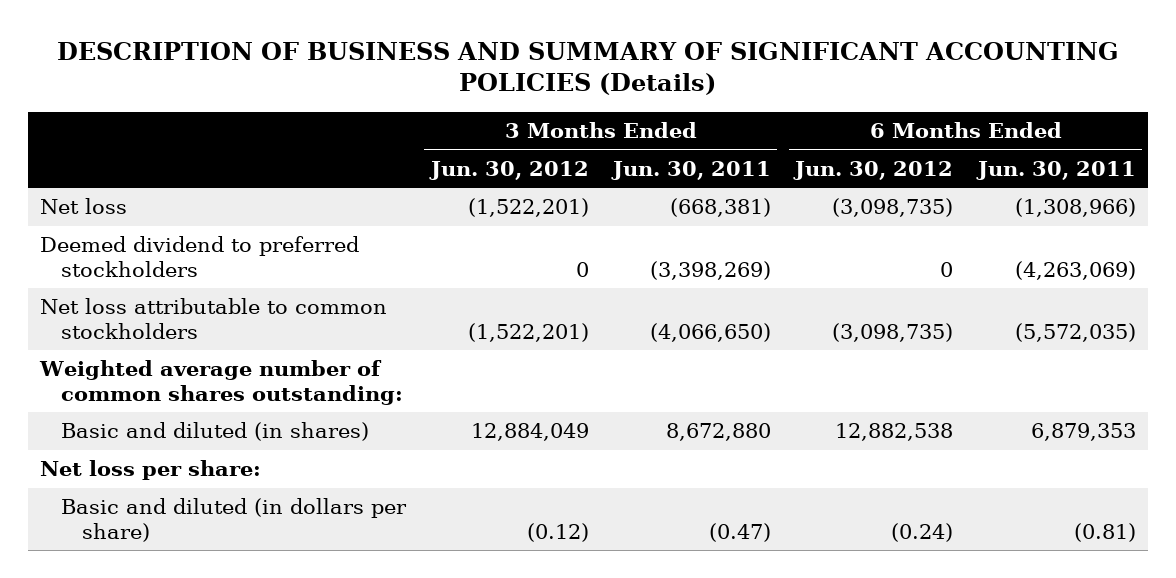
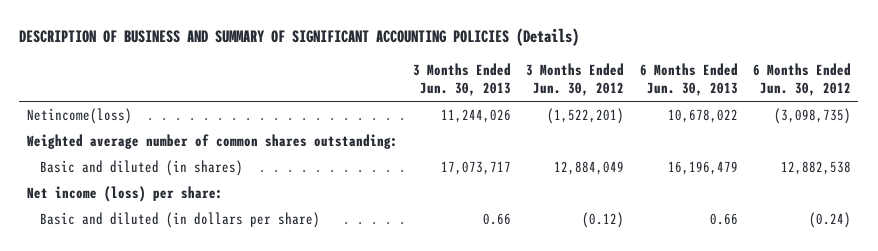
- | 3 Months Ended Jun. 30, 2012 | 3 Months Ended Jun. 30, 2011 | 6 Months Ended Jun. 30, 2012 | 6 Months Ended Jun. 30, 2011
+ | 3 Months Ended Jun. 30, 2013 | 3 Months Ended Jun. 30, 2012 | 6 Months Ended Jun. 30, 2013 | 6 Months Ended Jun. 30, 2012
- Net loss | (1,522,201) | (668,381) | (3,098,735) | (1,308,966)
- Deemed dividend to preferred stockholders | 0 | (3,398,269) | 0 | (4,263,069)
- Net loss attributable to common stockholders | (1,522,201) | (4,066,650) | (3,098,735) | (5,572,035)
+ Netincome(loss) | 11,244,026 | (1,522,201) | 10,678,022 | (3,098,735)
- Net loss per share:
+ Net income (loss) per share:

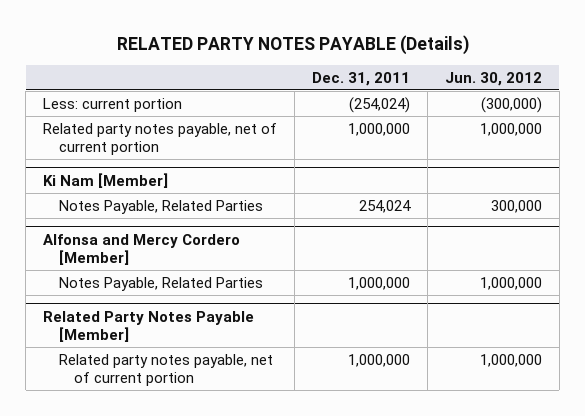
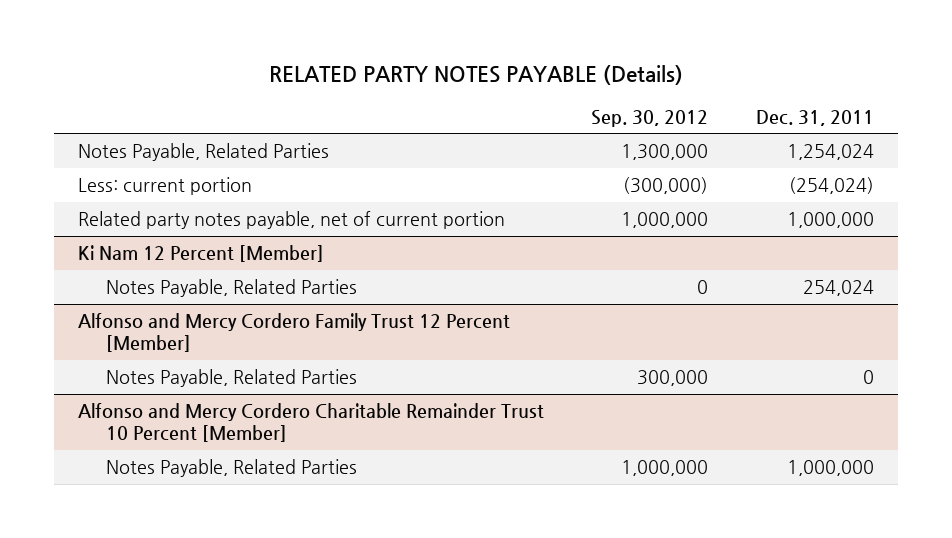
- | Dec. 31, 2011 | Jun. 30, 2012
+ | Sep. 30, 2012 | Dec. 31, 2011
+ Notes Payable, Related Parties | 1,300,000 | 1,254,024
- Ki Nam [Member]
+ Ki Nam 12 Percent [Member]
- Alfonsa and Mercy Cordero [Member]
+ Alfonso and Mercy Cordero Family Trust 12 Percent [Member]
+ Notes Payable, Related Parties | 300,000 | 0
+ Alfonso and Mercy Cordero Charitable Remainder Trust 10 Percent [Member]
- Related Party Notes Payable [Member]
- Related party notes payable, net of current portion | 1,000,000 | 1,000,000

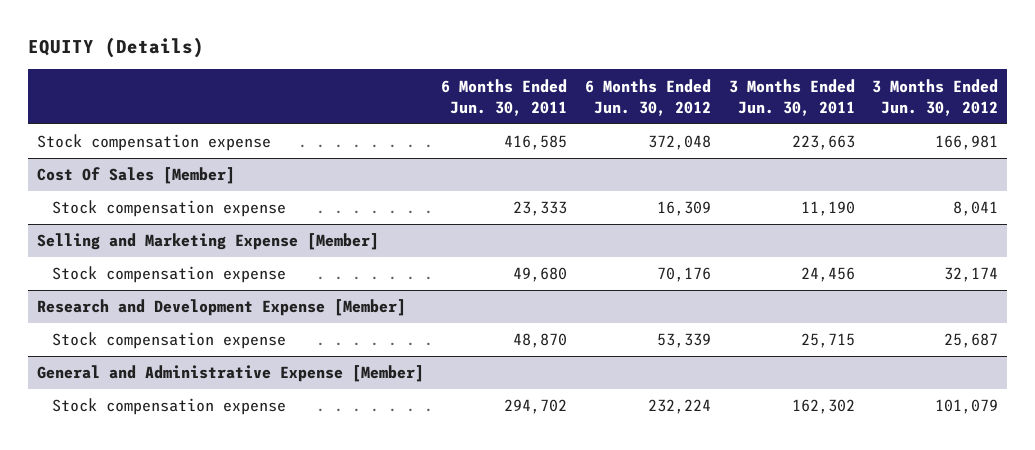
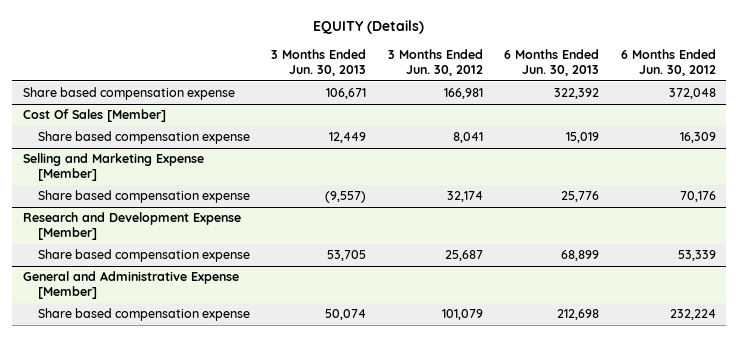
- | 6 Months Ended Jun. 30, 2011 | 6 Months Ended Jun. 30, 2012 | 3 Months Ended Jun. 30, 2011 | 3 Months Ended Jun. 30, 2012
+ | 3 Months Ended Jun. 30, 2013 | 3 Months Ended Jun. 30, 2012 | 6 Months Ended Jun. 30, 2013 | 6 Months Ended Jun. 30, 2012
- Stock compensation expense | 416,585 | 372,048 | 223,663 | 166,981
+ Share based compensation expense | 106,671 | 166,981 | 322,392 | 372,048
@ Cost Of Sales [Member]
- Stock compensation expense | 23,333 | 16,309 | 11,190 | 8,041
+ Share based compensation expense | 12,449 | 8,041 | 15,019 | 16,309
@ Selling and Marketing Expense [Member]
- Stock compensation expense | 49,680 | 70,176 | 24,456 | 32,174
+ Share based compensation expense | (9,557) | 32,174 | 25,776 | 70,176
@ Research and Development Expense [Member]
- Stock compensation expense | 48,870 | 53,339 | 25,715 | 25,687
+ Share based compensation expense | 53,705 | 25,687 | 68,899 | 53,339
@ General and Administrative Expense [Member]
- Stock compensation expense | 294,702 | 232,224 | 162,302 | 101,079
+ Share based compensation expense | 50,074 | 101,079 | 212,698 | 232,224

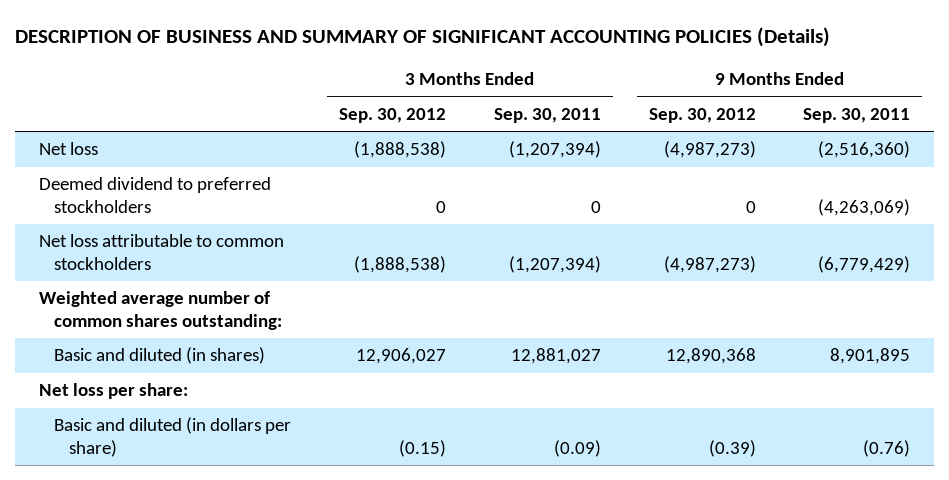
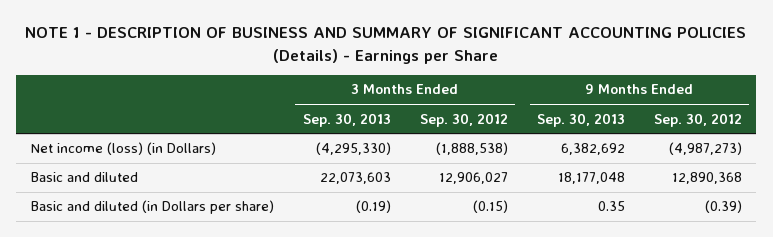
- DESCRIPTION OF BUSINESS AND SUMMARY OF SIGNIFICANT ACCOUNTING POLICIES (Details)
+ NOTE 1 - DESCRIPTION OF BUSINESS AND SUMMARY OF SIGNIFICANT ACCOUNTING POLICIES (Details) - Earnings per Share
- | 3 Months Ended Sep. 30, 2012 | 3 Months Ended Sep. 30, 2011 | 9 Months Ended Sep. 30, 2012 | 9 Months Ended Sep. 30, 2011
+ | 3 Months Ended Sep. 30, 2013 | 3 Months Ended Sep. 30, 2012 | 9 Months Ended Sep. 30, 2013 | 9 Months Ended Sep. 30, 2012
- Net loss | (1,888,538) | (1,207,394) | (4,987,273) | (2,516,360)
- Deemed dividend to preferred stockholders | 0 | 0 | 0 | (4,263,069)
- Net loss attributable to common stockholders | (1,888,538) | (1,207,394) | (4,987,273) | (6,779,429)
- Weighted average number of common shares outstanding:
- Basic and diluted (in shares) | 12,906,027 | 12,881,027 | 12,890,368 | 8,901,895
- Net loss per share:
- Basic and diluted (in dollars per share) | (0.15) | (0.09) | (0.39) | (0.76)
+ Net income (loss) (in Dollars) | (4,295,330) | (1,888,538) | 6,382,692 | (4,987,273)
+ Basic and diluted | 22,073,603 | 12,906,027 | 18,177,048 | 12,890,368
+ Basic and diluted (in Dollars per share) | (0.19) | (0.15) | 0.35 | (0.39)

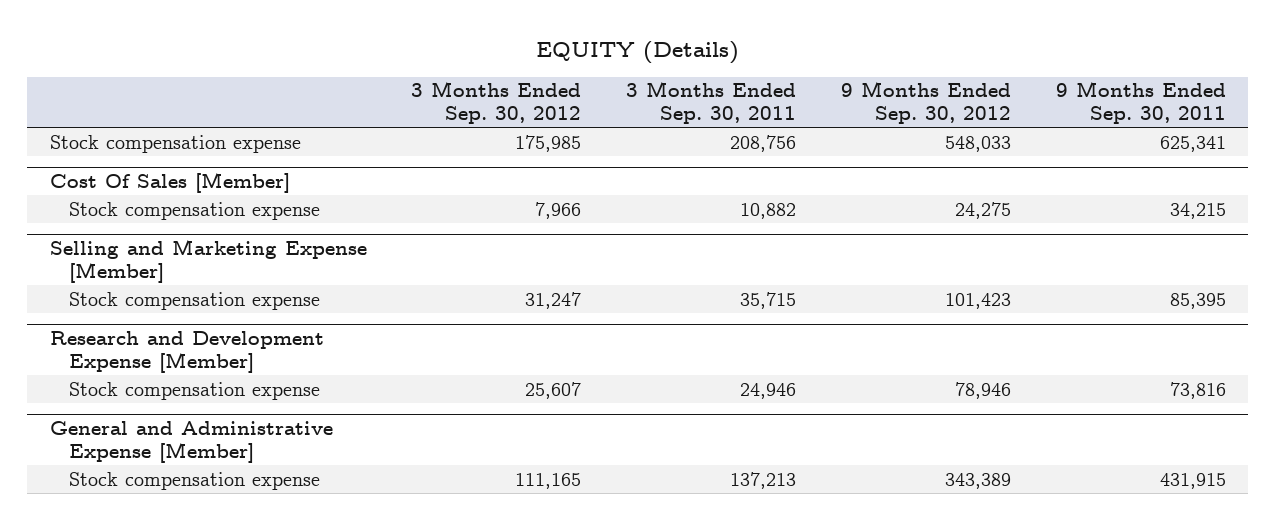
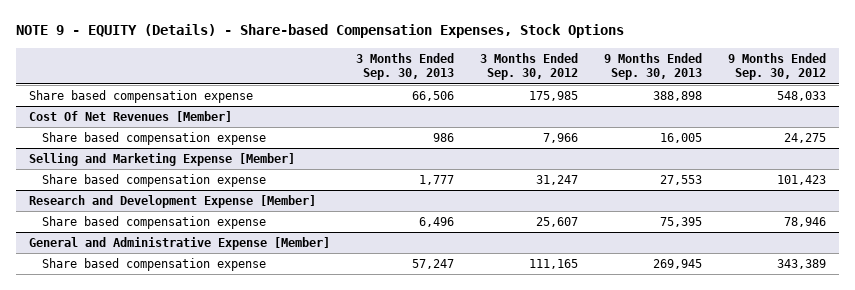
- EQUITY (Details)
+ NOTE 9 - EQUITY (Details) - Share-based Compensation Expenses, Stock Options
- | 3 Months Ended Sep. 30, 2012 | 3 Months Ended Sep. 30, 2011 | 9 Months Ended Sep. 30, 2012 | 9 Months Ended Sep. 30, 2011
+ | 3 Months Ended Sep. 30, 2013 | 3 Months Ended Sep. 30, 2012 | 9 Months Ended Sep. 30, 2013 | 9 Months Ended Sep. 30, 2012
- Stock compensation expense | 175,985 | 208,756 | 548,033 | 625,341
- Cost Of Sales [Member]
- Stock compensation expense | 7,966 | 10,882 | 24,275 | 34,215
+ Share based compensation expense | 66,506 | 175,985 | 388,898 | 548,033
+ Cost Of Net Revenues [Member]
+ Share based compensation expense | 986 | 7,966 | 16,005 | 24,275
@ Selling and Marketing Expense [Member]
- Stock compensation expense | 31,247 | 35,715 | 101,423 | 85,395
+ Share based compensation expense | 1,777 | 31,247 | 27,553 | 101,423
@ Research and Development Expense [Member]
- Stock compensation expense | 25,607 | 24,946 | 78,946 | 73,816
+ Share based compensation expense | 6,496 | 25,607 | 75,395 | 78,946
@ General and Administrative Expense [Member]
- Stock compensation expense | 111,165 | 137,213 | 343,389 | 431,915
+ Share based compensation expense | 57,247 | 111,165 | 269,945 | 343,389

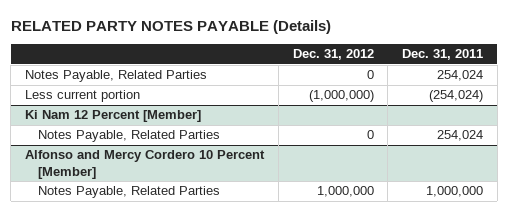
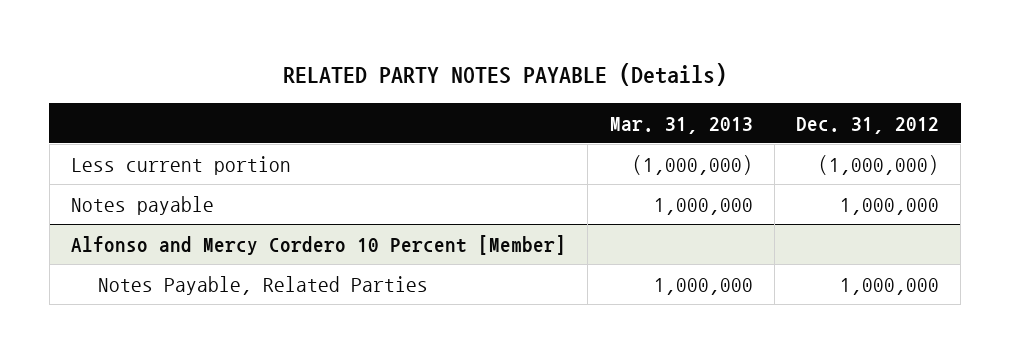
- | Dec. 31, 2012 | Dec. 31, 2011
+ | Mar. 31, 2013 | Dec. 31, 2012
- Notes Payable, Related Parties | 0 | 254,024
- Ki Nam 12 Percent [Member]
- Notes Payable, Related Parties | 0 | 254,024
+ Notes payable | 1,000,000 | 1,000,000

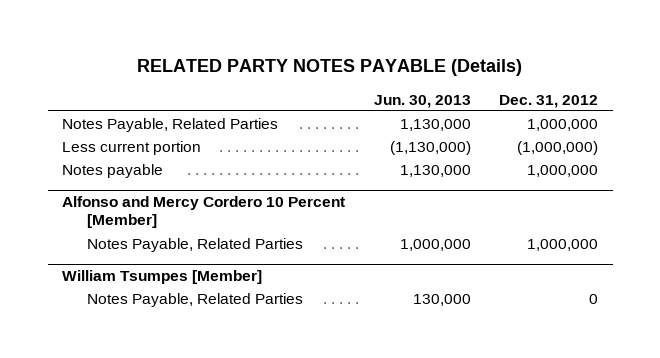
- | Mar. 31, 2013 | Dec. 31, 2012
+ | Jun. 30, 2013 | Dec. 31, 2012
+ Notes Payable, Related Parties | 1,130,000 | 1,000,000
+ William Tsumpes [Member]
+ Notes Payable, Related Parties | 130,000 | 0

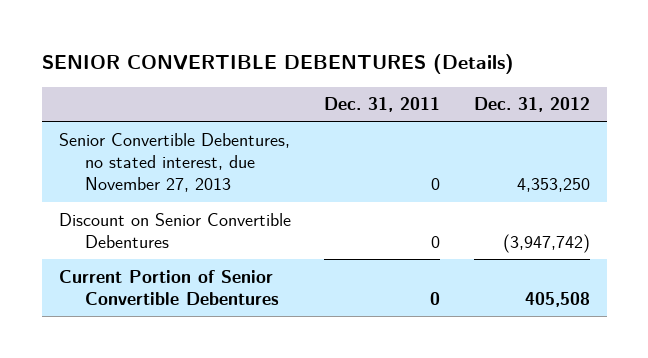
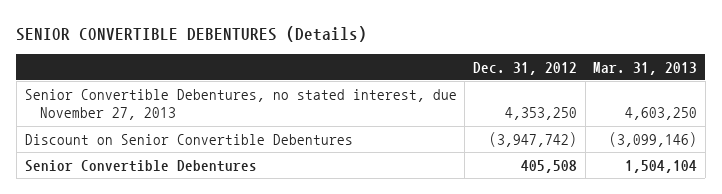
- | Dec. 31, 2011 | Dec. 31, 2012
+ | Dec. 31, 2012 | Mar. 31, 2013
- Current Portion of Senior Convertible Debentures | 0 | 405,508
+ Senior Convertible Debentures | 405,508 | 1,504,104

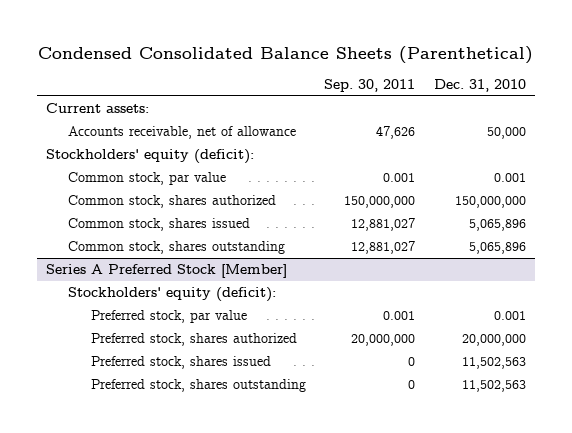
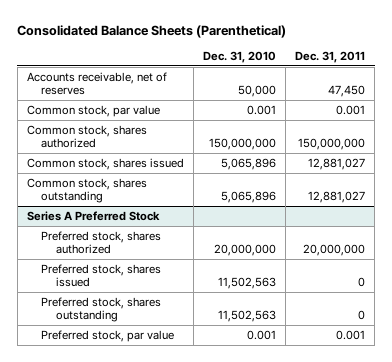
- Condensed Consolidated Balance Sheets (Parenthetical)
+ Consolidated Balance Sheets (Parenthetical)
- | Sep. 30, 2011 | Dec. 31, 2010
+ | Dec. 31, 2010 | Dec. 31, 2011
- Current assets:
- Accounts receivable, net of allowance | 47,626 | 50,000
- Stockholders' equity (deficit):
+ Accounts receivable, net of reserves | 50,000 | 47,450
- Series A Preferred Stock [Member]
- Stockholders' equity (deficit):
- Preferred stock, par value | 0.001 | 0.001
+ Series A Preferred Stock
+ Preferred stock, par value | 0.001 | 0.001

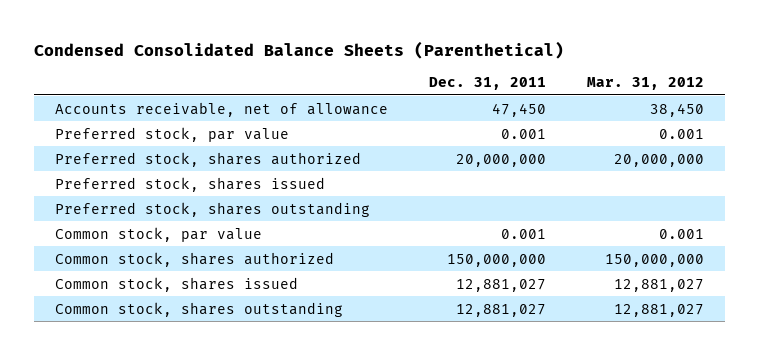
- Consolidated Balance Sheets (Parenthetical)
+ Condensed Consolidated Balance Sheets (Parenthetical)
- | Dec. 31, 2010 | Dec. 31, 2011
+ | Dec. 31, 2011 | Mar. 31, 2012
- Accounts receivable, net of reserves | 50,000 | 47,450
+ Accounts receivable, net of allowance | 47,450 | 38,450
+ Preferred stock, par value | 0.001 | 0.001
+ Preferred stock, shares authorized | 20,000,000 | 20,000,000
+ Preferred stock, shares issued
+ Preferred stock, shares outstanding
- Series A Preferred Stock
- Preferred stock, shares authorized | 20,000,000 | 20,000,000
- Preferred stock, shares issued | 11,502,563 | 0
- Preferred stock, shares outstanding | 11,502,563 | 0
- Preferred stock, par value | 0.001 | 0.001

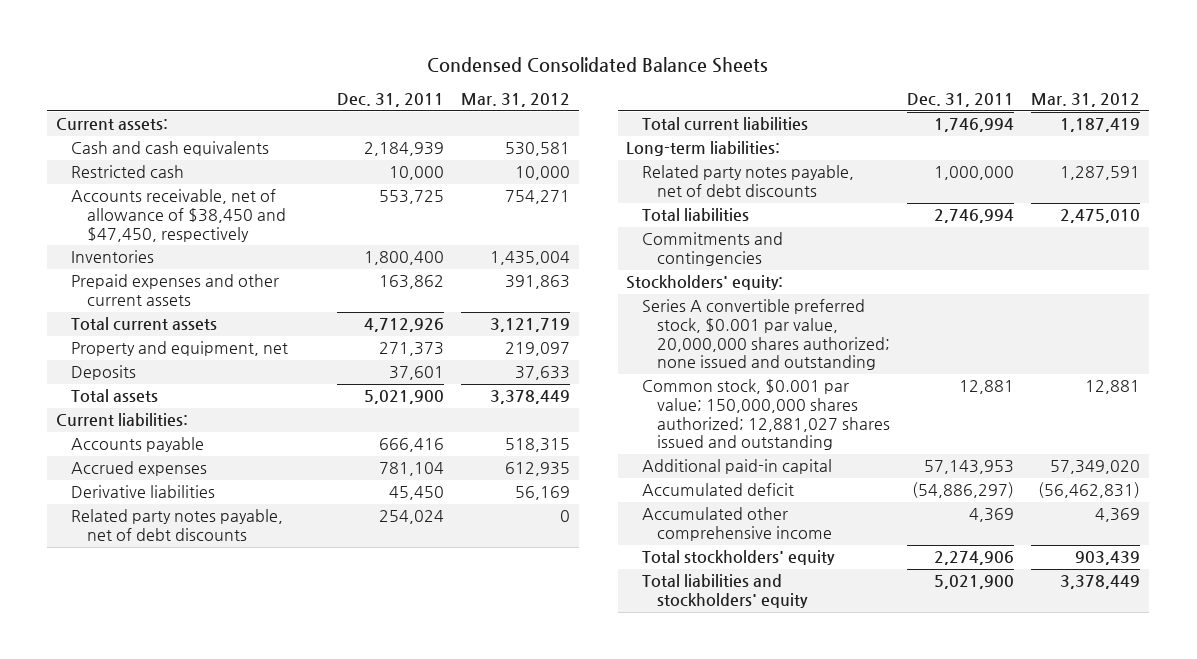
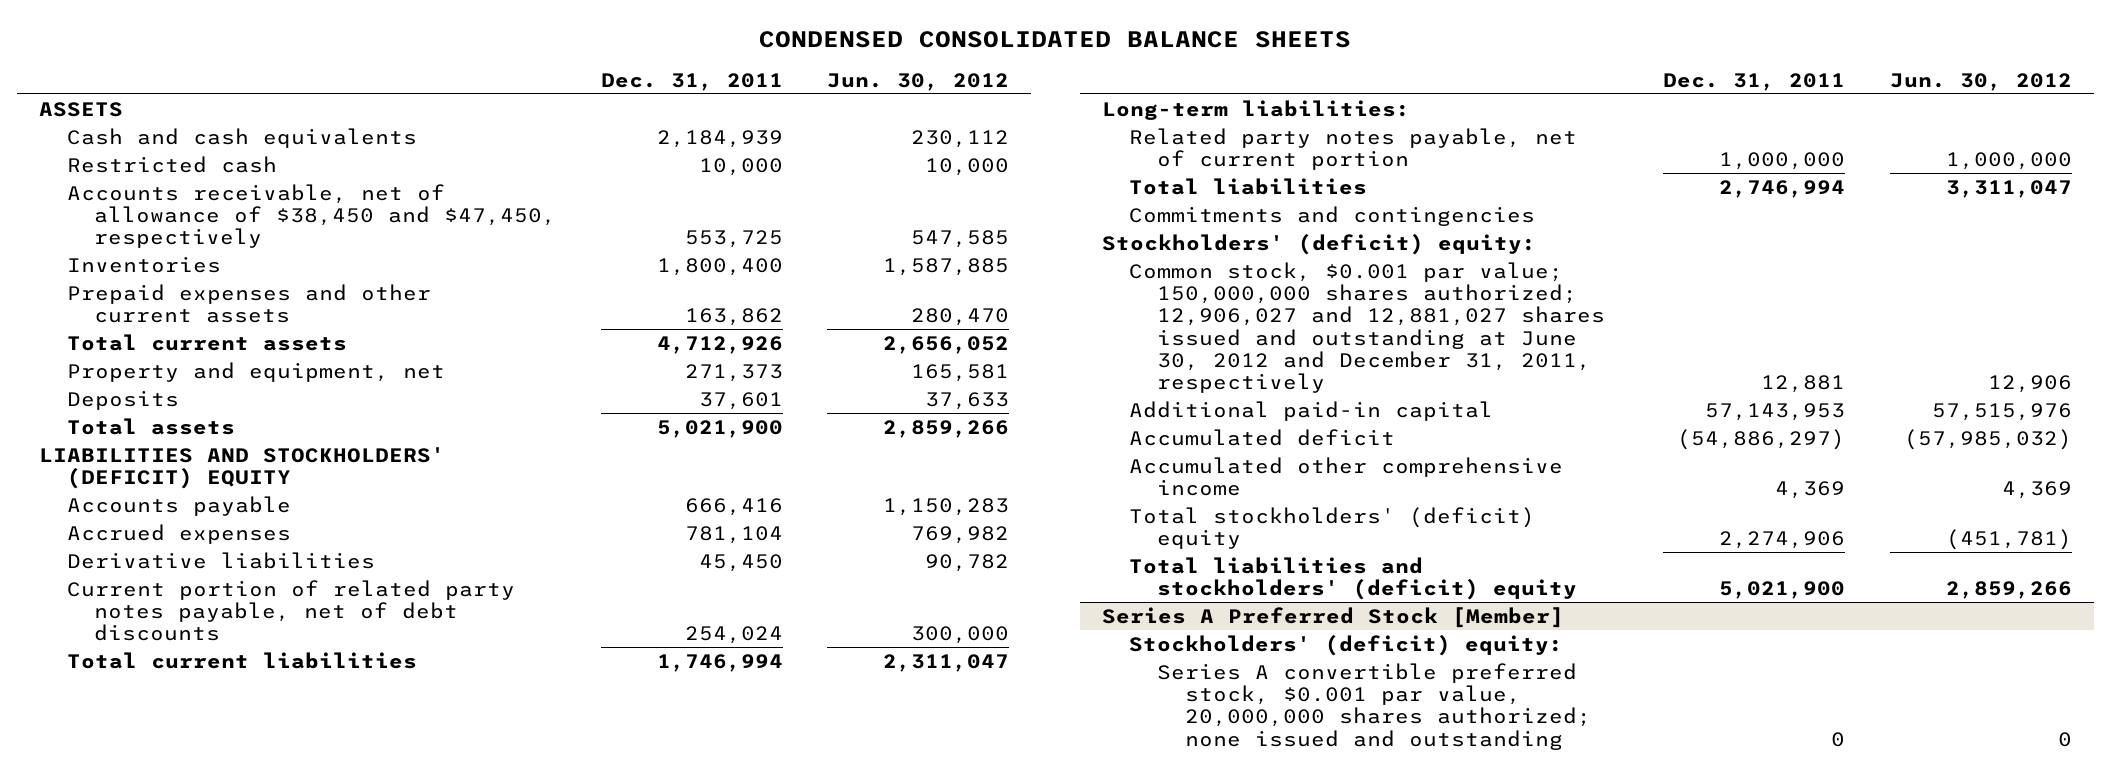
- Condensed Consolidated Balance Sheets
+ CONDENSED CONSOLIDATED BALANCE SHEETS
- | Dec. 31, 2011 | Mar. 31, 2012
+ | Dec. 31, 2011 | Jun. 30, 2012
- Current assets:
+ ASSETS
- Current liabilities:
+ LIABILITIES AND STOCKHOLDERS' (DEFICIT) EQUITY
- Related party notes payable, net of debt discounts | 254,024 | 0
+ Current portion of related party notes payable, net of debt discounts | 254,024 | 300,000
- Related party notes payable, net of debt discounts | 1,000,000 | 1,287,591
+ Related party notes payable, net of current portion | 1,000,000 | 1,000,000
- Stockholders' equity:
- Series A convertible preferred stock, $0.001 par value, 20,000,000 shares authorized; none issued and outstanding
- Common stock, $0.001 par value; 150,000,000 shares authorized; 12,881,027 shares issued and outstanding | 12,881 | 12,881
+ Stockholders' (deficit) equity:
+ Common stock, $0.001 par value; 150,000,000 shares authorized; 12,906,027 and 12,881,027 shares issued and outstanding at June 30, 2012 and December 31, 2011, respectively | 12,881 | 12,906
- Total stockholders' equity | 2,274,906 | 903,439
- Total liabilities and stockholders' equity | 5,021,900 | 3,378,449
+ Total stockholders' (deficit) equity | 2,274,906 | (451,781)
+ Total liabilities and stockholders' (deficit) equity | 5,021,900 | 2,859,266
+ Series A Preferred Stock [Member]
+ Stockholders' (deficit) equity:
+ Series A convertible preferred stock, $0.001 par value, 20,000,000 shares authorized; none issued and outstanding | 0 | 0

